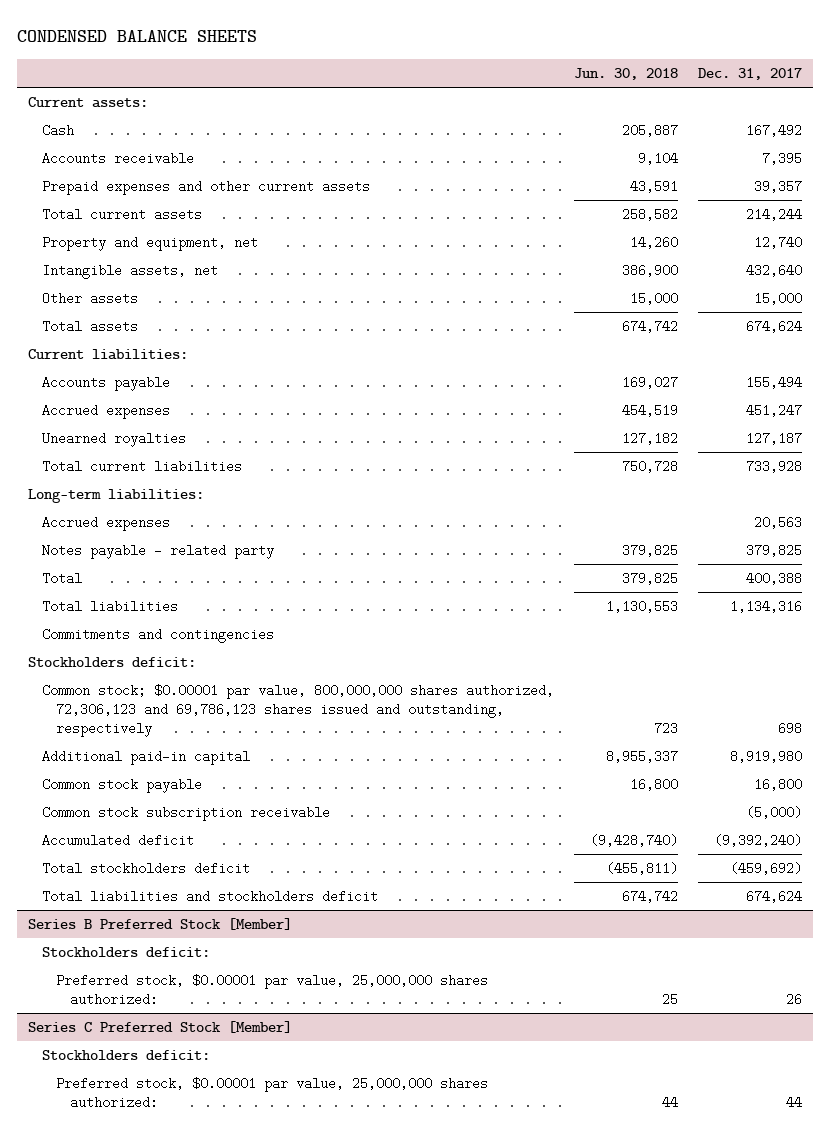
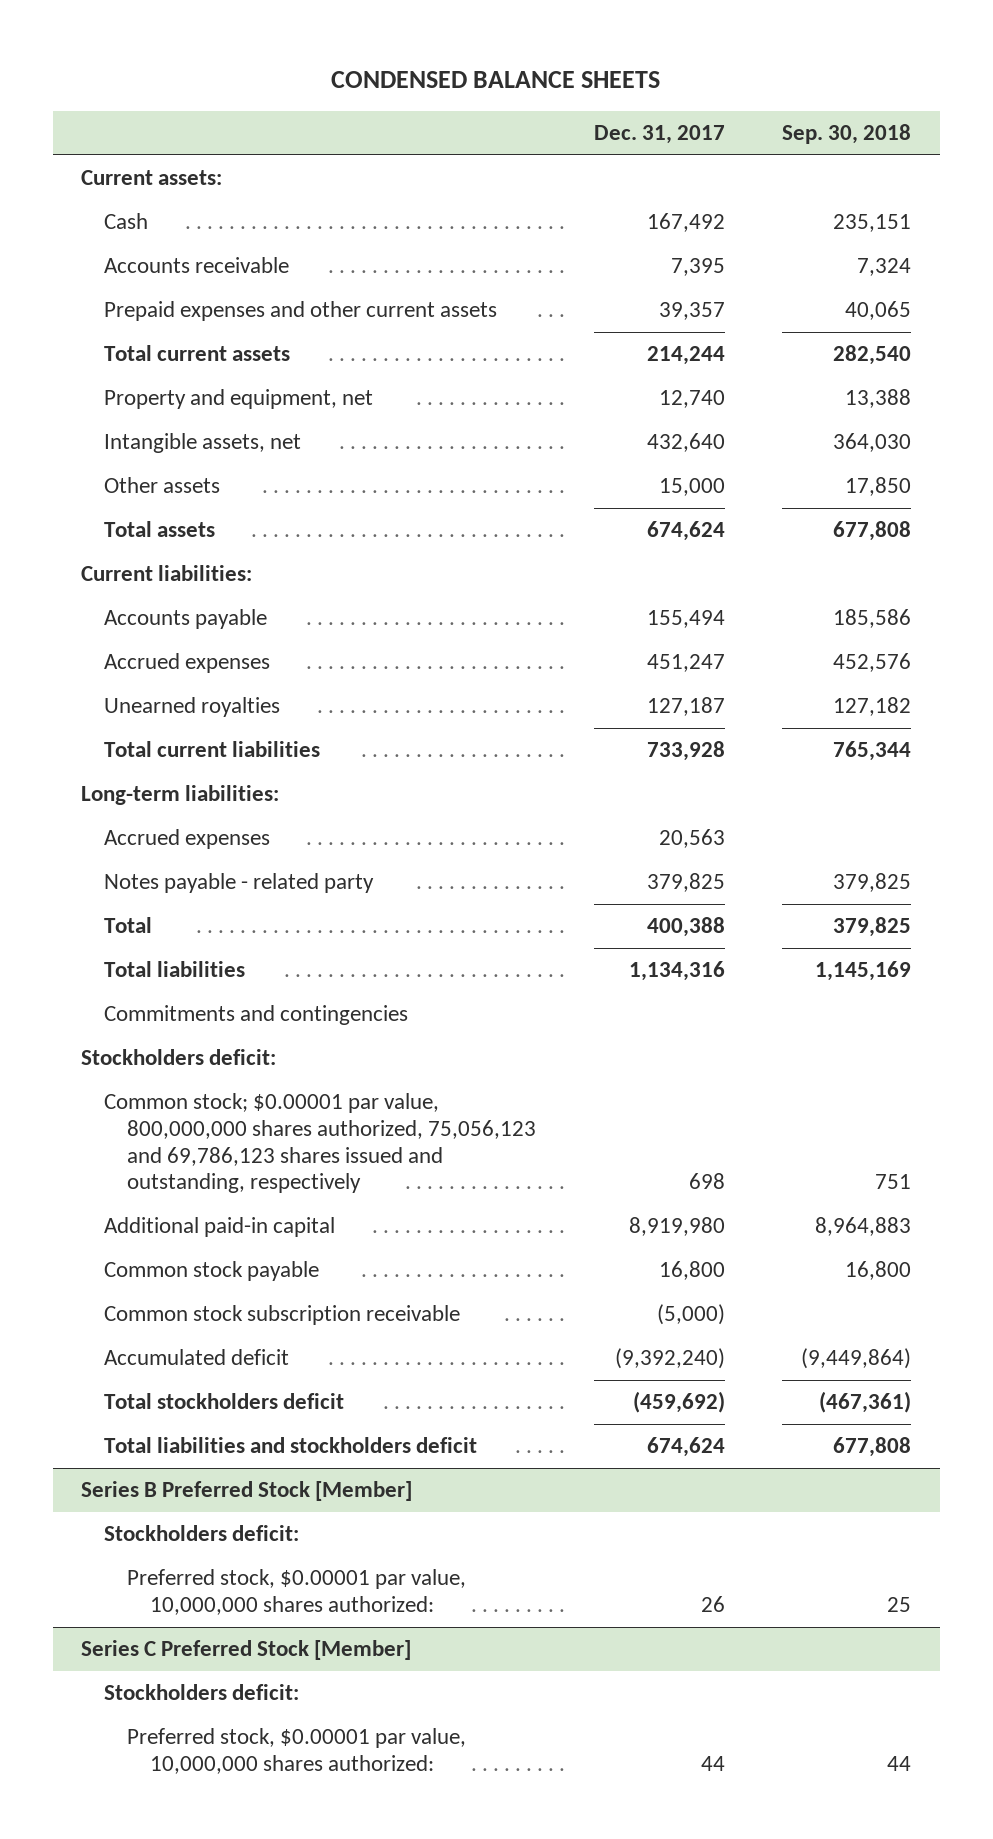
- | Jun. 30, 2018 | Dec. 31, 2017
+ | Dec. 31, 2017 | Sep. 30, 2018
- Common stock; $0.00001 par value, 800,000,000 shares authorized, 72,306,123 and 69,786,123 shares issued and outstanding, respectively | 723 | 698
+ Common stock; $0.00001 par value, 800,000,000 shares authorized, 75,056,123 and 69,786,123 shares issued and outstanding, respectively | 698 | 751
@ Series B Preferred Stock [Member]
- Preferred stock, $0.00001 par value, 25,000,000 shares authorized: | 25 | 26
+ Preferred stock, $0.00001 par value, 10,000,000 shares authorized: | 26 | 25
@ Series C Preferred Stock [Member]
- Preferred stock, $0.00001 par value, 25,000,000 shares authorized: | 44 | 44
+ Preferred stock, $0.00001 par value, 10,000,000 shares authorized: | 44 | 44

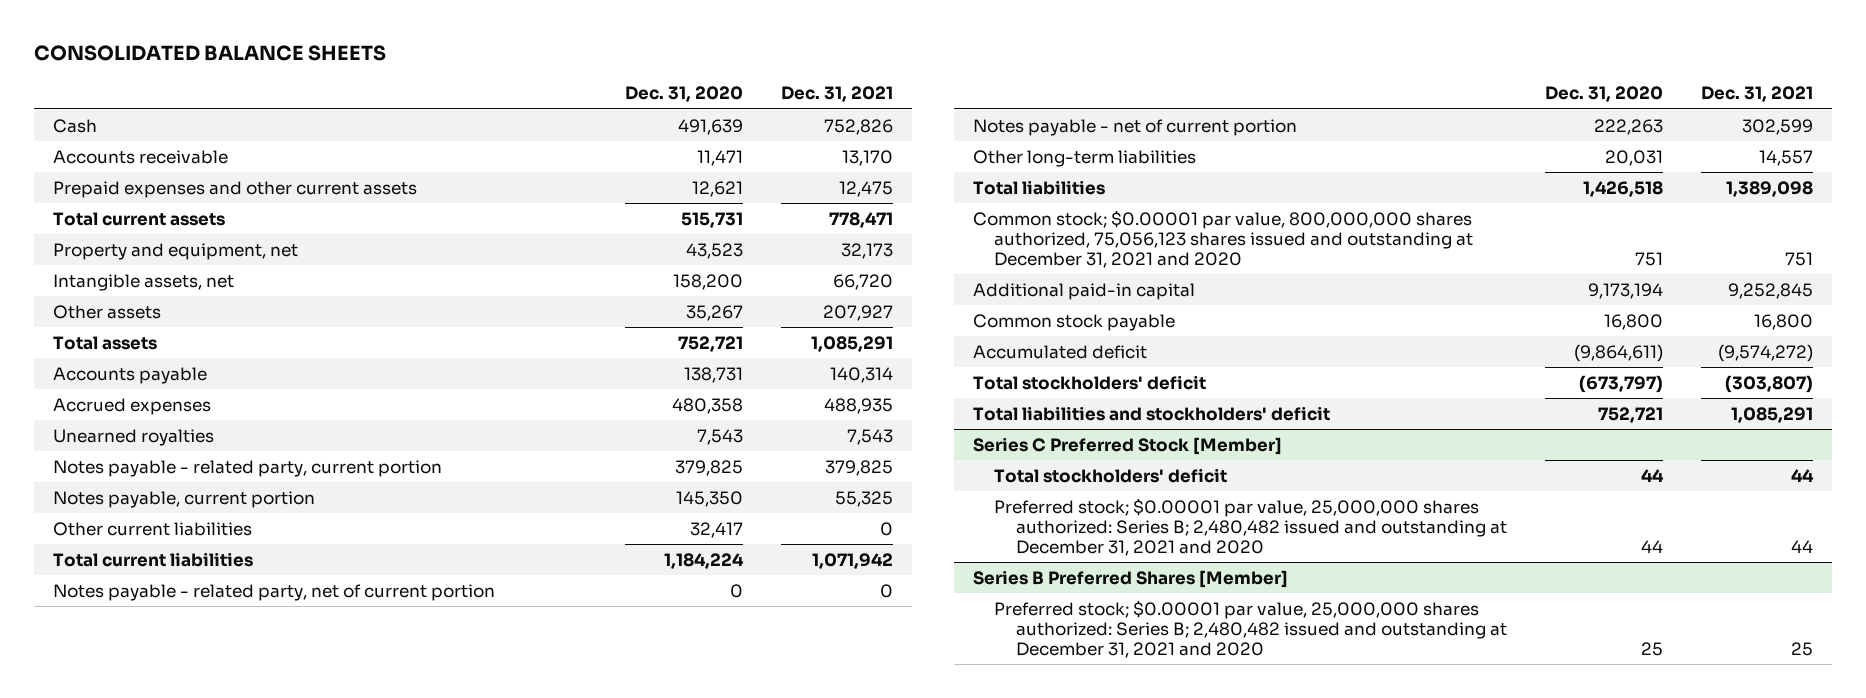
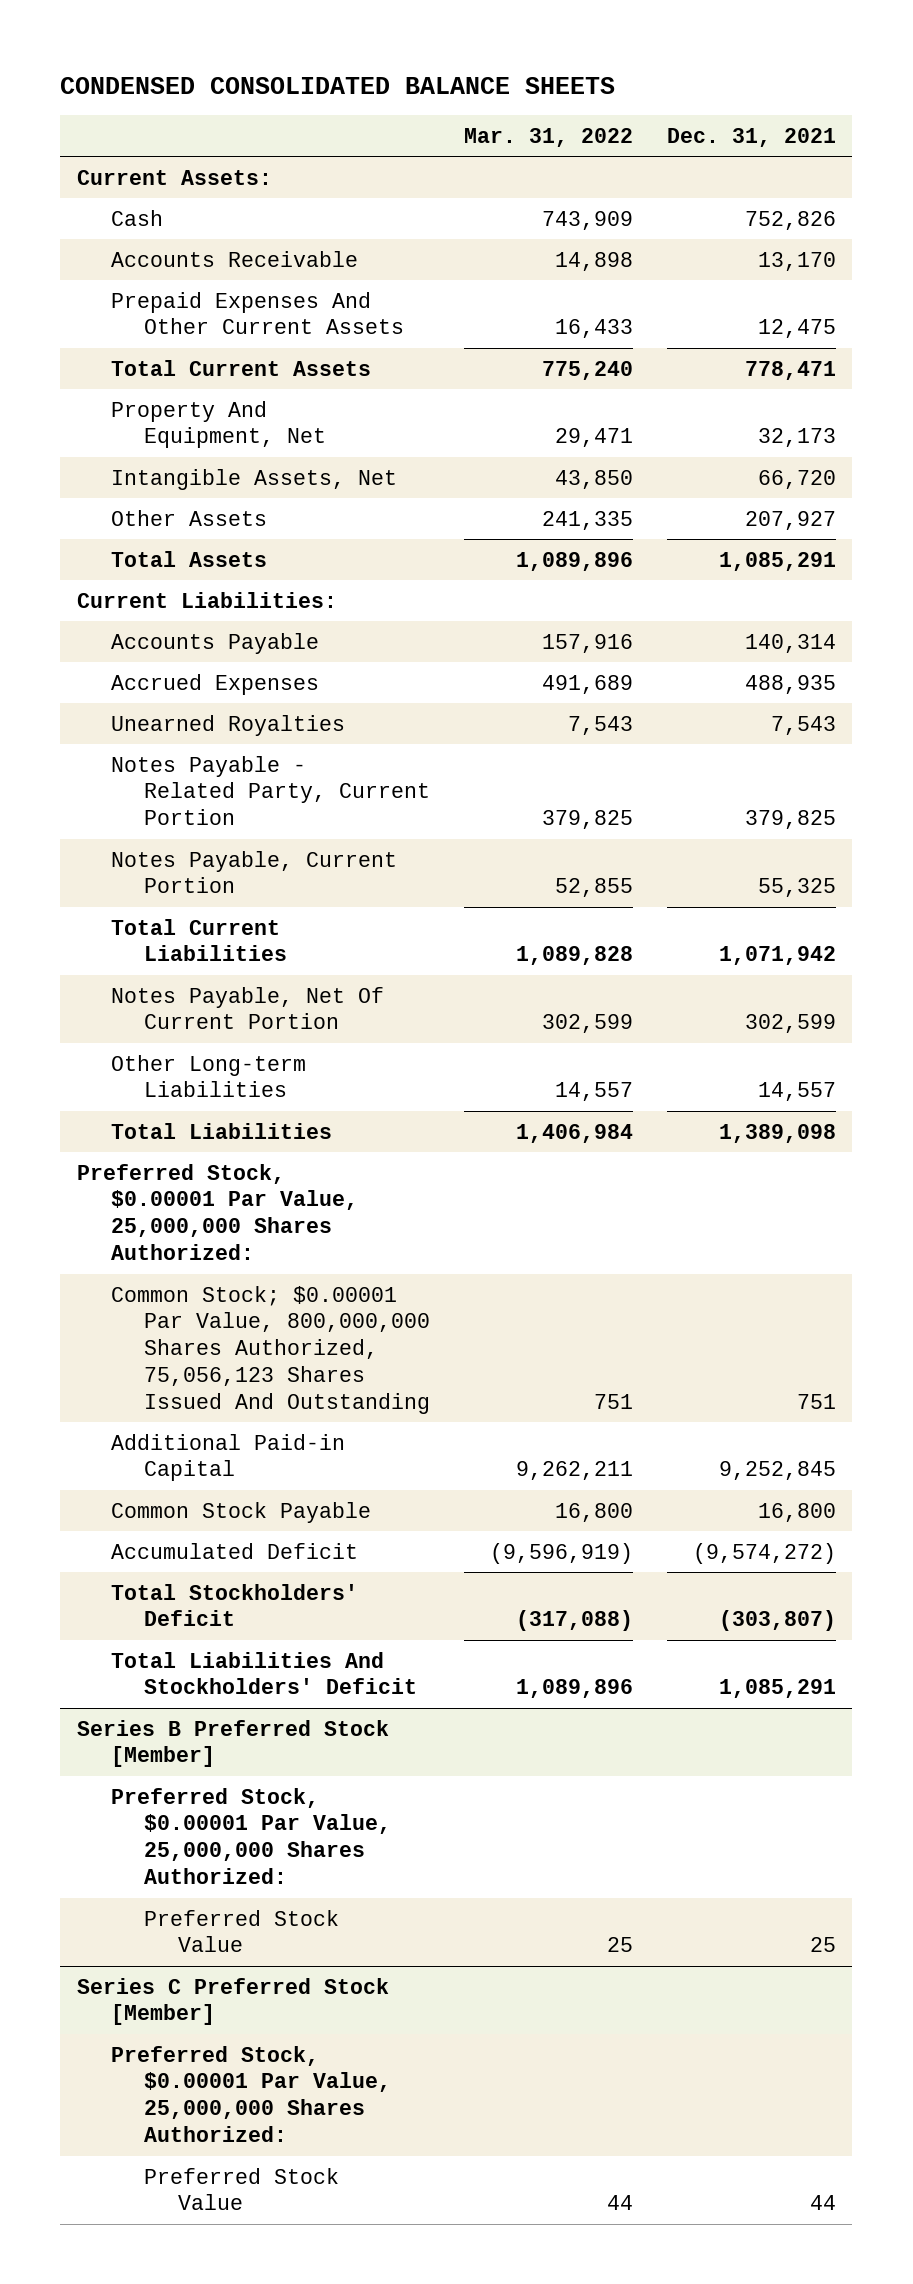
- CONSOLIDATED BALANCE SHEETS
+ CONDENSED CONSOLIDATED BALANCE SHEETS
- | Dec. 31, 2020 | Dec. 31, 2021
+ | Mar. 31, 2022 | Dec. 31, 2021
+ Current Assets:
- Accounts receivable | 11,471 | 13,170
- Prepaid expenses and other current assets | 12,621 | 12,475
- Total current assets | 515,731 | 778,471
- Property and equipment, net | 43,523 | 32,173
- Intangible assets, net | 158,200 | 66,720
- Other assets | 35,267 | 207,927
- Total assets | 752,721 | 1,085,291
- Accounts payable | 138,731 | 140,314
- Accrued expenses | 480,358 | 488,935
- Unearned royalties | 7,543 | 7,543
- Notes payable - related party, current portion | 379,825 | 379,825
- Notes payable, current portion | 145,350 | 55,325
- Other current liabilities | 32,417 | 0
- Total current liabilities | 1,184,224 | 1,071,942
- Notes payable - related party, net of current portion | 0 | 0
- Notes payable - net of current portion | 222,263 | 302,599
- Other long-term liabilities | 20,031 | 14,557
- Total liabilities | 1,426,518 | 1,389,098
- Common stock; $0.00001 par value, 800,000,000 shares authorized, 75,056,123 shares issued and outstanding at December 31, 2021 and 2020 | 751 | 751
- Additional paid-in capital | 9,173,194 | 9,252,845
- Common stock payable | 16,800 | 16,800
- Accumulated deficit | (9,864,611) | (9,574,272)
- Total stockholders' deficit | (673,797) | (303,807)
- Total liabilities and stockholders' deficit | 752,721 | 1,085,291
+ Accounts Receivable | 14,898 | 13,170
+ Prepaid Expenses And Other Current Assets | 16,433 | 12,475
+ Total Current Assets | 775,240 | 778,471
+ Property And Equipment, Net | 29,471 | 32,173
+ Intangible Assets, Net | 43,850 | 66,720
+ Other Assets | 241,335 | 207,927
+ Total Assets | 1,089,896 | 1,085,291
+ Current Liabilities:
+ Accounts Payable | 157,916 | 140,314
+ Accrued Expenses | 491,689 | 488,935
+ Unearned Royalties | 7,543 | 7,543
+ Notes Payable - Related Party, Current Portion | 379,825 | 379,825
+ Notes Payable, Current Portion | 52,855 | 55,325
+ Total Current Liabilities | 1,089,828 | 1,071,942
+ Notes Payable, Net Of Current Portion | 302,599 | 302,599
+ Other Long-term Liabilities | 14,557 | 14,557
+ Total Liabilities | 1,406,984 | 1,389,098
+ Preferred Stock, $0.00001 Par Value, 25,000,000 Shares Authorized:
+ Common Stock; $0.00001 Par Value, 800,000,000 Shares Authorized, 75,056,123 Shares Issued And Outstanding | 751 | 751
+ Additional Paid-in Capital | 9,262,211 | 9,252,845
+ Common Stock Payable | 16,800 | 16,800
+ Accumulated Deficit | (9,596,919) | (9,574,272)
+ Total Stockholders' Deficit | (317,088) | (303,807)
+ Total Liabilities And Stockholders' Deficit | 1,089,896 | 1,085,291
+ Series B Preferred Stock [Member]
+ Preferred Stock, $0.00001 Par Value, 25,000,000 Shares Authorized:
+ Preferred Stock Value | 25 | 25
@ Series C Preferred Stock [Member]
- Total stockholders' deficit | 44 | 44
- Preferred stock; $0.00001 par value, 25,000,000 shares authorized: Series B; 2,480,482 issued and outstanding at December 31, 2021 and 2020 | 44 | 44
- Series B Preferred Shares [Member]
- Preferred stock; $0.00001 par value, 25,000,000 shares authorized: Series B; 2,480,482 issued and outstanding at December 31, 2021 and 2020 | 25 | 25
@ Series C Preferred Stock [Member]
+ Preferred Stock, $0.00001 Par Value, 25,000,000 Shares Authorized:
+ Preferred Stock Value | 44 | 44

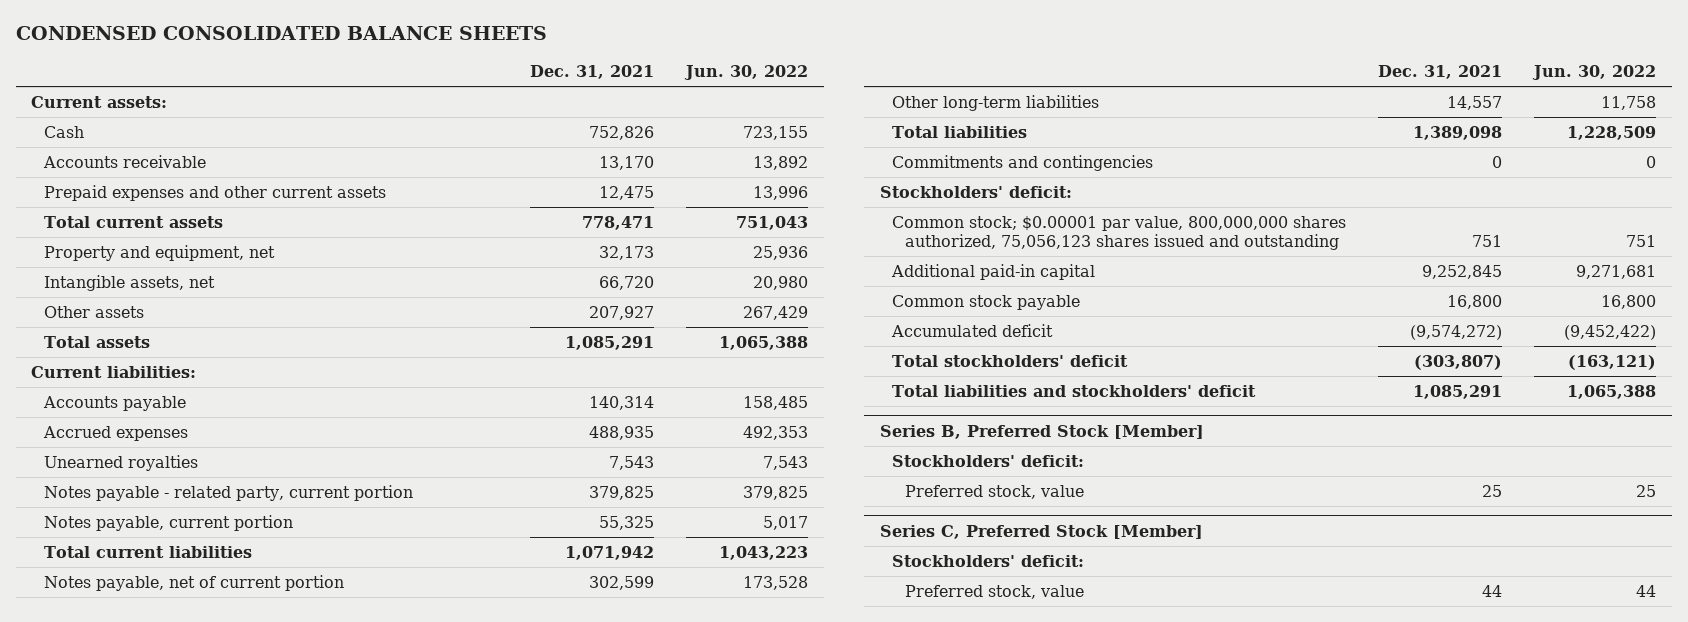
- | Mar. 31, 2022 | Dec. 31, 2021
+ | Dec. 31, 2021 | Jun. 30, 2022
- Current Assets:
+ Current assets:
- Accounts Receivable | 14,898 | 13,170
- Prepaid Expenses And Other Current Assets | 16,433 | 12,475
- Total Current Assets | 775,240 | 778,471
- Property And Equipment, Net | 29,471 | 32,173
- Intangible Assets, Net | 43,850 | 66,720
- Other Assets | 241,335 | 207,927
- Total Assets | 1,089,896 | 1,085,291
- Current Liabilities:
- Accounts Payable | 157,916 | 140,314
- Accrued Expenses | 491,689 | 488,935
- Unearned Royalties | 7,543 | 7,543
- Notes Payable - Related Party, Current Portion | 379,825 | 379,825
- Notes Payable, Current Portion | 52,855 | 55,325
- Total Current Liabilities | 1,089,828 | 1,071,942
- Notes Payable, Net Of Current Portion | 302,599 | 302,599
- Other Long-term Liabilities | 14,557 | 14,557
- Total Liabilities | 1,406,984 | 1,389,098
- Preferred Stock, $0.00001 Par Value, 25,000,000 Shares Authorized:
- Common Stock; $0.00001 Par Value, 800,000,000 Shares Authorized, 75,056,123 Shares Issued And Outstanding | 751 | 751
- Additional Paid-in Capital | 9,262,211 | 9,252,845
- Common Stock Payable | 16,800 | 16,800
- Accumulated Deficit | (9,596,919) | (9,574,272)
- Total Stockholders' Deficit | (317,088) | (303,807)
- Total Liabilities And Stockholders' Deficit | 1,089,896 | 1,085,291
- Series B Preferred Stock [Member]
- Preferred Stock, $0.00001 Par Value, 25,000,000 Shares Authorized:
- Preferred Stock Value | 25 | 25
- Series C Preferred Stock [Member]
- Preferred Stock, $0.00001 Par Value, 25,000,000 Shares Authorized:
- Preferred Stock Value | 44 | 44
+ Accounts receivable | 13,170 | 13,892
+ Prepaid expenses and other current assets | 12,475 | 13,996
+ Total current assets | 778,471 | 751,043
+ Property and equipment, net | 32,173 | 25,936
+ Intangible assets, net | 66,720 | 20,980
+ Other assets | 207,927 | 267,429
+ Total assets | 1,085,291 | 1,065,388
+ Current liabilities:
+ Accounts payable | 140,314 | 158,485
+ Accrued expenses | 488,935 | 492,353
+ Unearned royalties | 7,543 | 7,543
+ Notes payable - related party, current portion | 379,825 | 379,825
+ Notes payable, current portion | 55,325 | 5,017
+ Total current liabilities | 1,071,942 | 1,043,223
+ Notes payable, net of current portion | 302,599 | 173,528
+ Other long-term liabilities | 14,557 | 11,758
+ Total liabilities | 1,389,098 | 1,228,509
+ Commitments and contingencies | 0 | 0
+ Stockholders' deficit:
+ Common stock; $0.00001 par value, 800,000,000 shares authorized, 75,056,123 shares issued and outstanding | 751 | 751
+ Additional paid-in capital | 9,252,845 | 9,271,681
+ Common stock payable | 16,800 | 16,800
+ Accumulated deficit | (9,574,272) | (9,452,422)
+ Total stockholders' deficit | (303,807) | (163,121)
+ Total liabilities and stockholders' deficit | 1,085,291 | 1,065,388
+ Series B, Preferred Stock [Member]
+ Stockholders' deficit:
+ Preferred stock, value | 25 | 25
+ Series C, Preferred Stock [Member]
+ Stockholders' deficit:
+ Preferred stock, value | 44 | 44

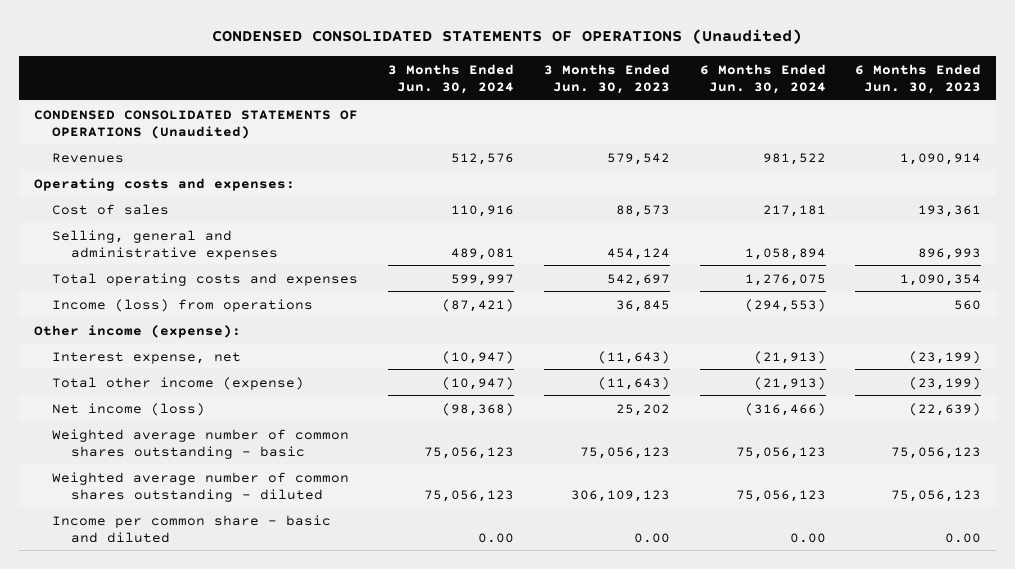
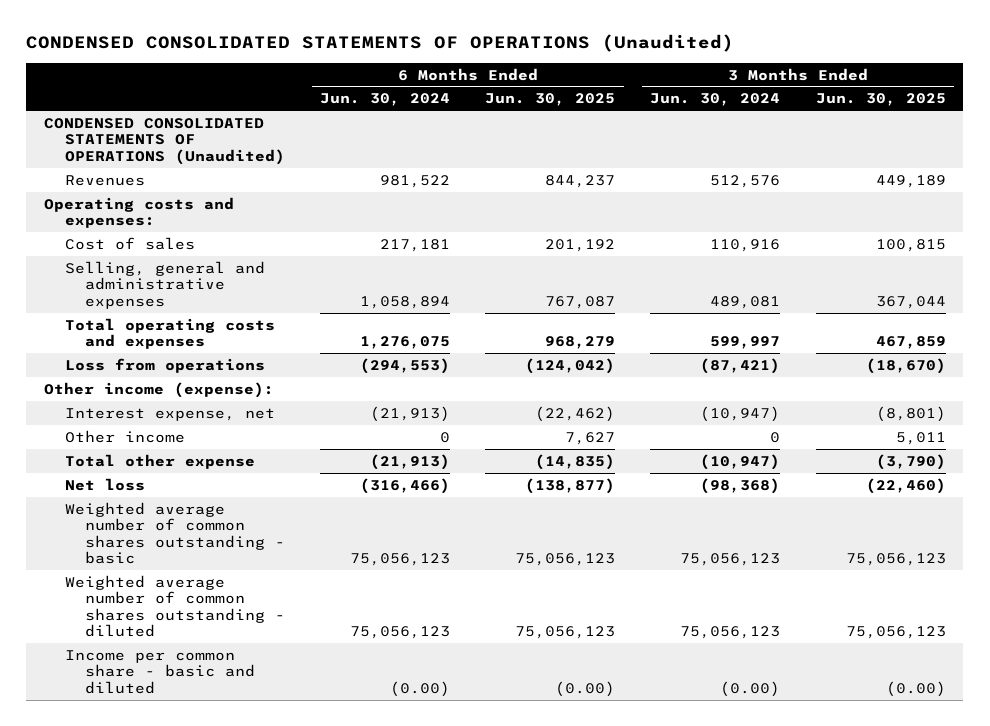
- | 3 Months Ended Jun. 30, 2024 | 3 Months Ended Jun. 30, 2023 | 6 Months Ended Jun. 30, 2024 | 6 Months Ended Jun. 30, 2023
+ | 6 Months Ended Jun. 30, 2024 | 6 Months Ended Jun. 30, 2025 | 3 Months Ended Jun. 30, 2024 | 3 Months Ended Jun. 30, 2025
- Income (loss) from operations | (87,421) | 36,845 | (294,553) | 560
+ Loss from operations | (294,553) | (124,042) | (87,421) | (18,670)
- Total other income (expense) | (10,947) | (11,643) | (21,913) | (23,199)
- Net income (loss) | (98,368) | 25,202 | (316,466) | (22,639)
+ Other income | 0 | 7,627 | 0 | 5,011
+ Total other expense | (21,913) | (14,835) | (10,947) | (3,790)
+ Net loss | (316,466) | (138,877) | (98,368) | (22,460)
- Income per common share - basic and diluted | 0.00 | 0.00 | 0.00 | 0.00
+ Income per common share - basic and diluted | (0.00) | (0.00) | (0.00) | (0.00)

